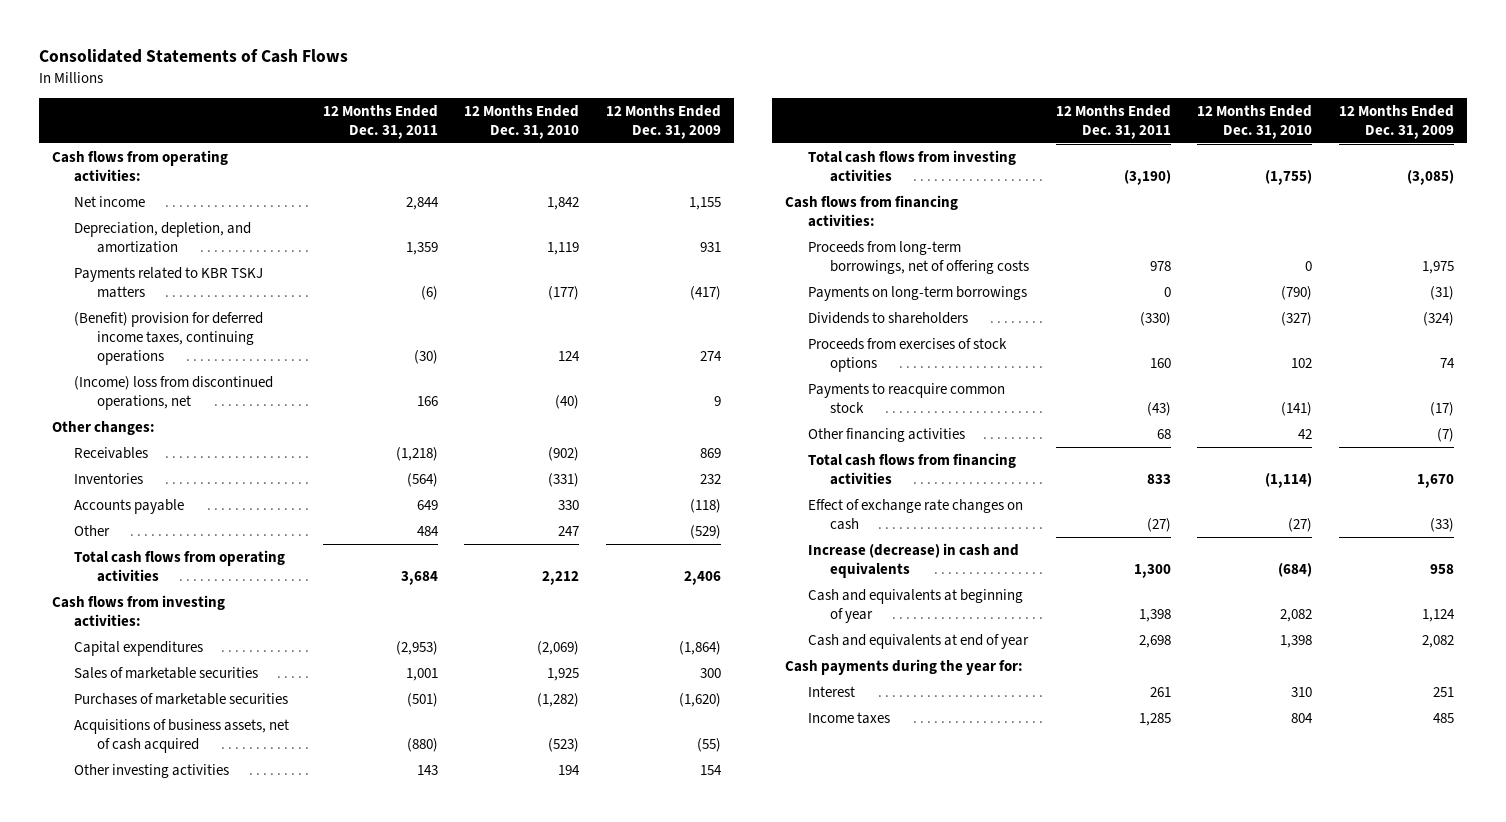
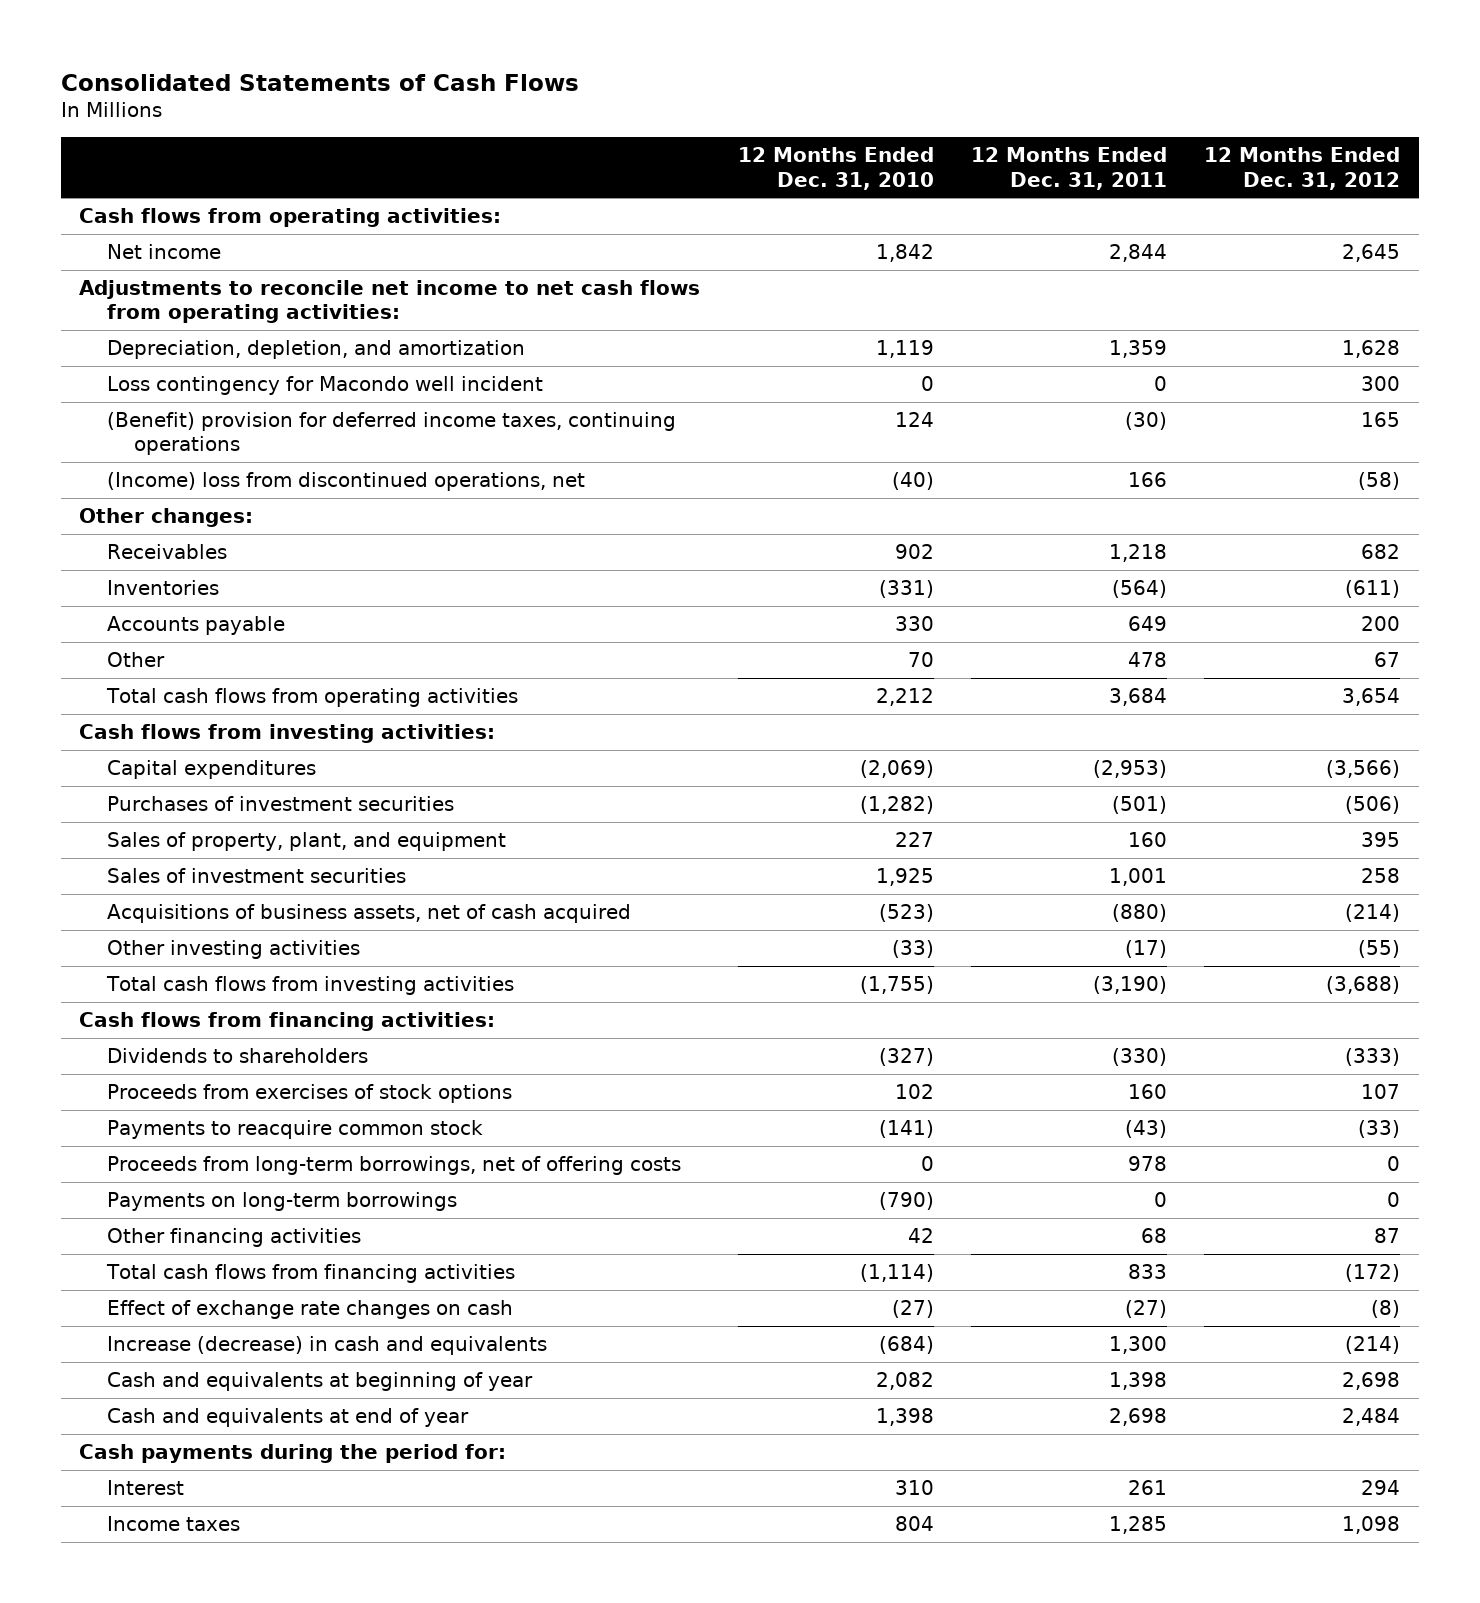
- | 12 Months Ended Dec. 31, 2011 | 12 Months Ended Dec. 31, 2010 | 12 Months Ended Dec. 31, 2009
+ | 12 Months Ended Dec. 31, 2010 | 12 Months Ended Dec. 31, 2011 | 12 Months Ended Dec. 31, 2012
+ Adjustments to reconcile net income to net cash flows from operating activities:
- Payments related to KBR TSKJ matters | (6) | (177) | (417)
+ Loss contingency for Macondo well incident | 0 | 0 | 300
- Receivables | (1,218) | (902) | 869
+ Receivables | 902 | 1,218 | 682
- Other | 484 | 247 | (529)
+ Other | 70 | 478 | 67
- Sales of marketable securities | 1,001 | 1,925 | 300
- Purchases of marketable securities | (501) | (1,282) | (1,620)
+ Purchases of investment securities | (1,282) | (501) | (506)
+ Sales of property, plant, and equipment | 227 | 160 | 395
+ Sales of investment securities | 1,925 | 1,001 | 258
- Other investing activities | 143 | 194 | 154
+ Other investing activities | (33) | (17) | (55)
moved down: Proceeds from long-term borrowings, net of offering costs | 0 | 978 | 0
moved down: Payments on long-term borrowings | (790) | 0 | 0
- Cash payments during the year for:
+ Cash payments during the period for:

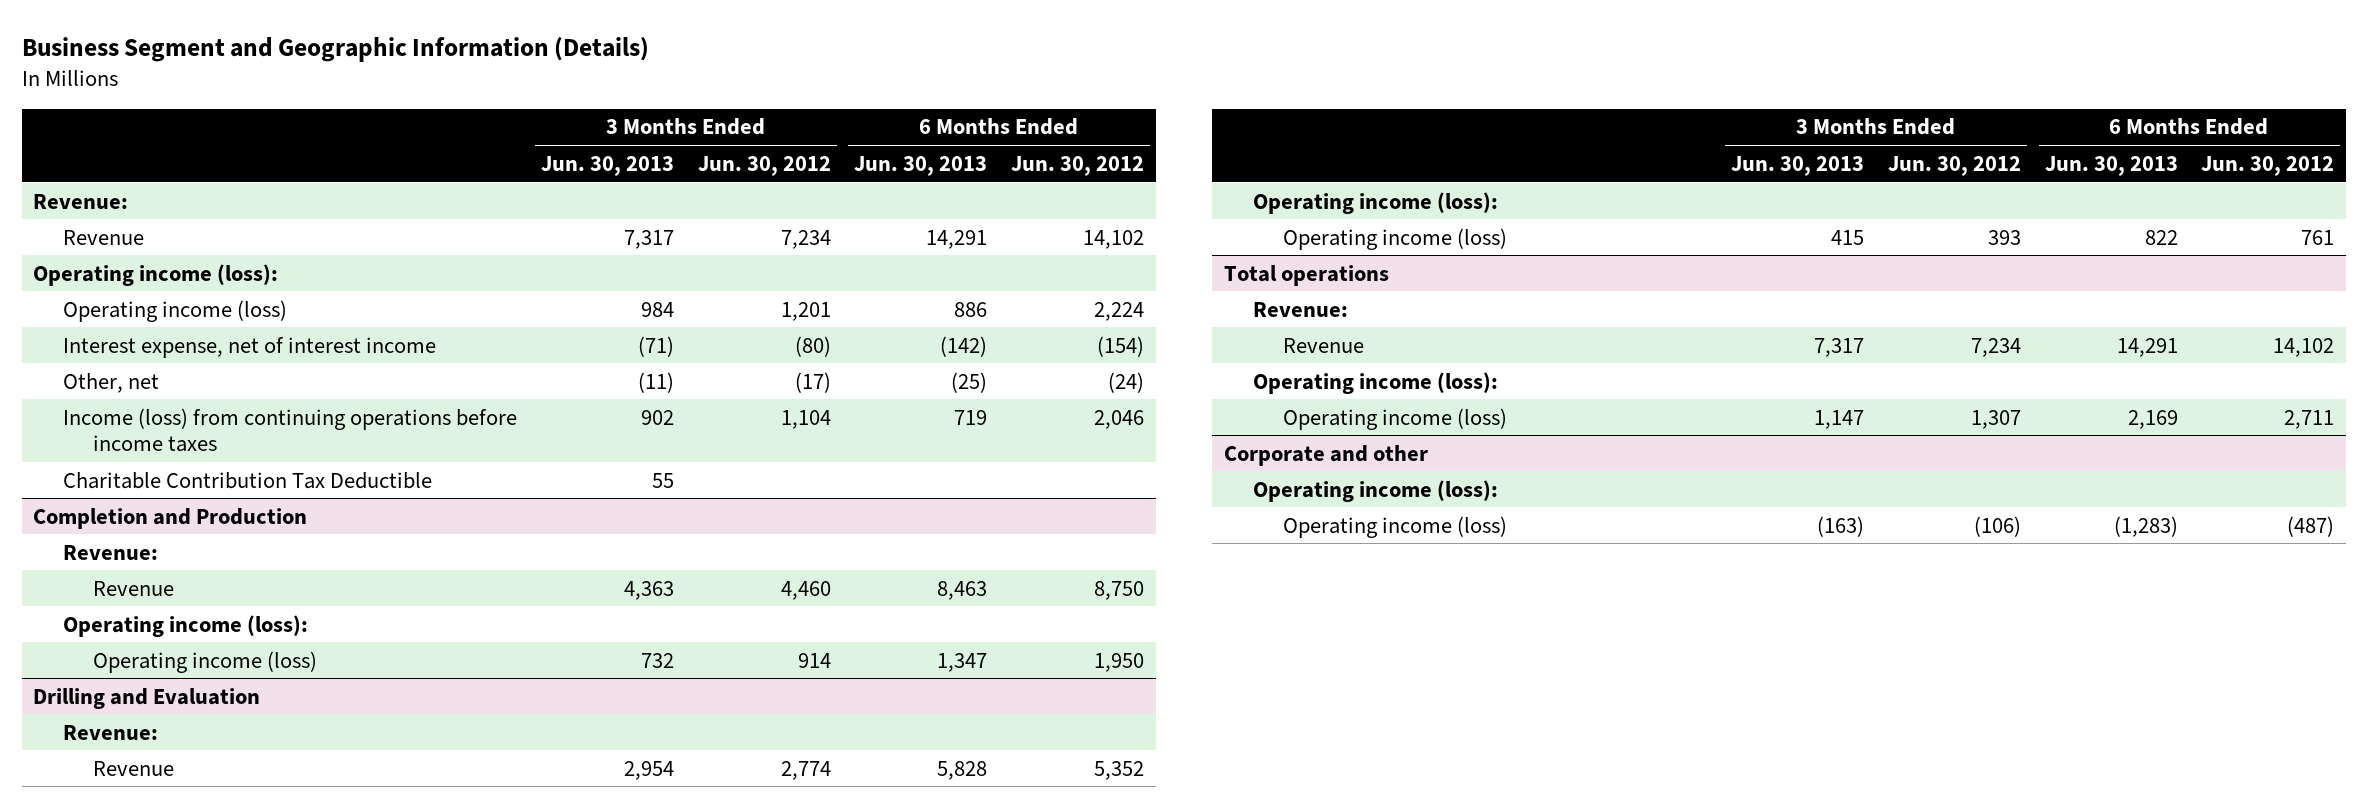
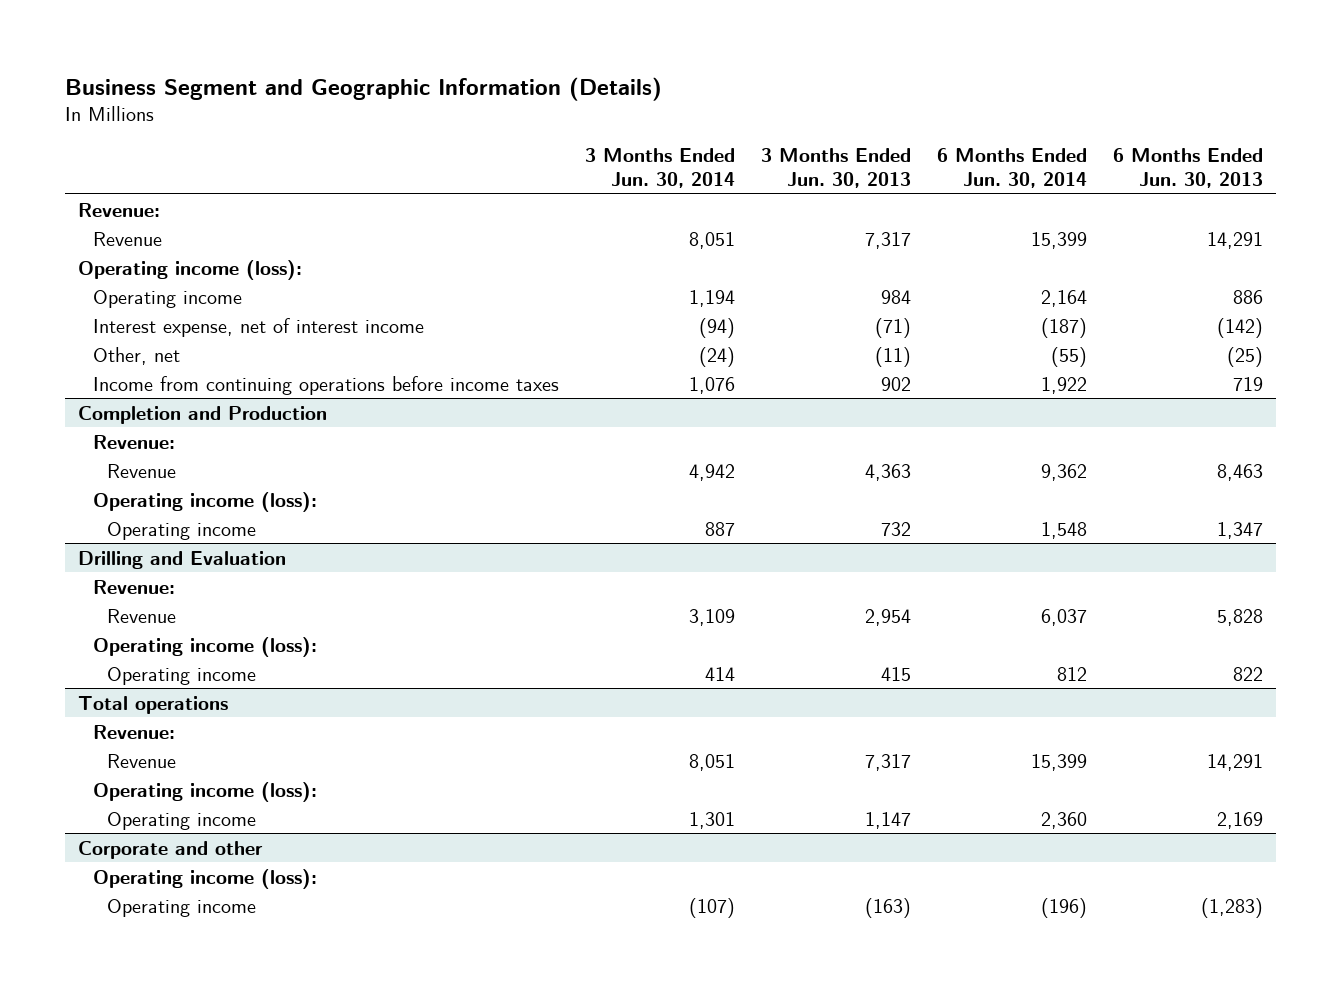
- | 3 Months Ended Jun. 30, 2013 | 3 Months Ended Jun. 30, 2012 | 6 Months Ended Jun. 30, 2013 | 6 Months Ended Jun. 30, 2012
+ | 3 Months Ended Jun. 30, 2014 | 3 Months Ended Jun. 30, 2013 | 6 Months Ended Jun. 30, 2014 | 6 Months Ended Jun. 30, 2013
- Operating income (loss) | 984 | 1,201 | 886 | 2,224
+ Operating income | 1,194 | 984 | 2,164 | 886
- Income (loss) from continuing operations before income taxes | 902 | 1,104 | 719 | 2,046
- Charitable Contribution Tax Deductible | 55 | | |
+ Income from continuing operations before income taxes | 1,076 | 902 | 1,922 | 719
@ Completion and Production
- Operating income (loss) | 732 | 914 | 1,347 | 1,950
+ Operating income | 887 | 732 | 1,548 | 1,347
@ Drilling and Evaluation
- Operating income (loss) | 415 | 393 | 822 | 761
+ Operating income | 414 | 415 | 812 | 822
@ Total operations
- Operating income (loss) | 1,147 | 1,307 | 2,169 | 2,711
+ Operating income | 1,301 | 1,147 | 2,360 | 2,169
@ Corporate and other
- Operating income (loss) | (163) | (106) | (1,283) | (487)
+ Operating income | (107) | (163) | (196) | (1,283)

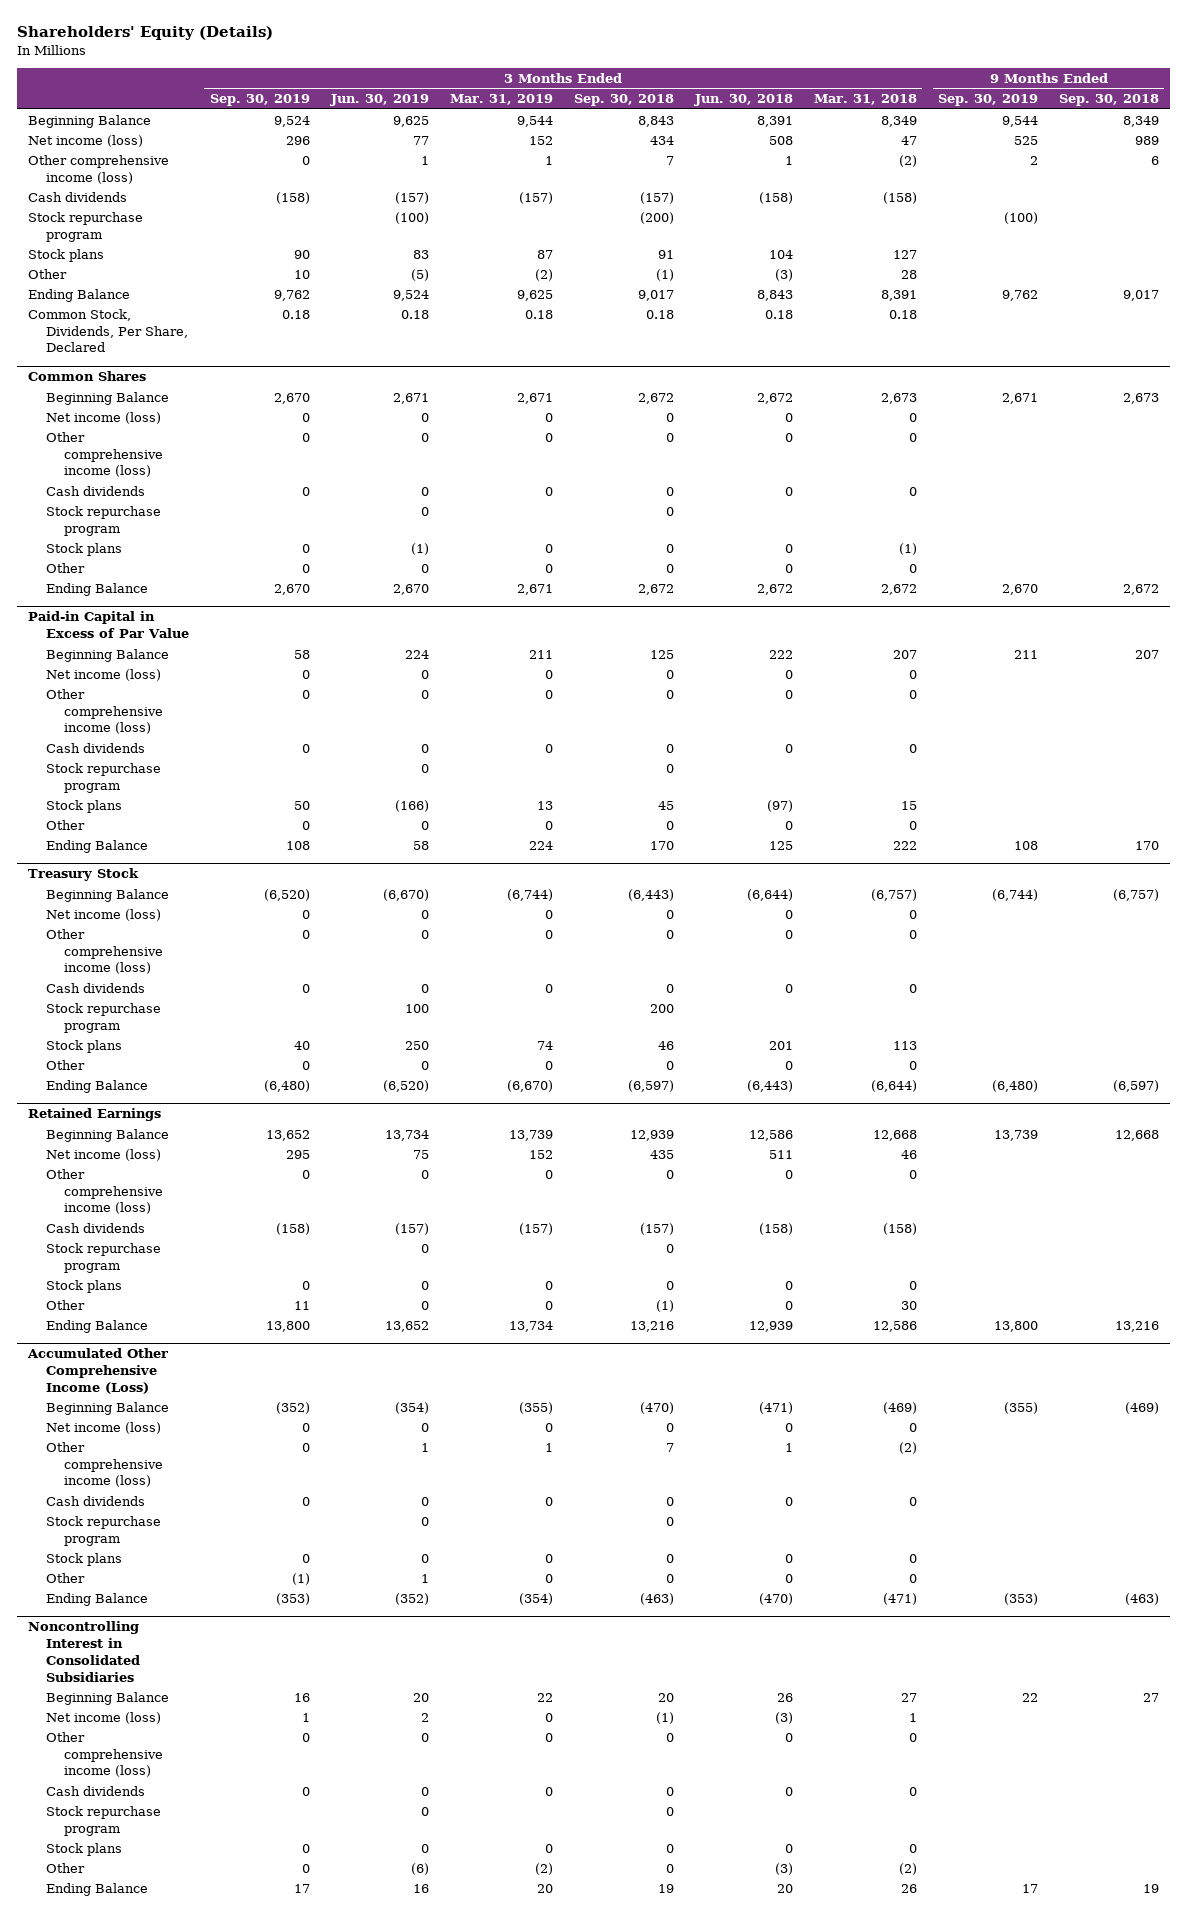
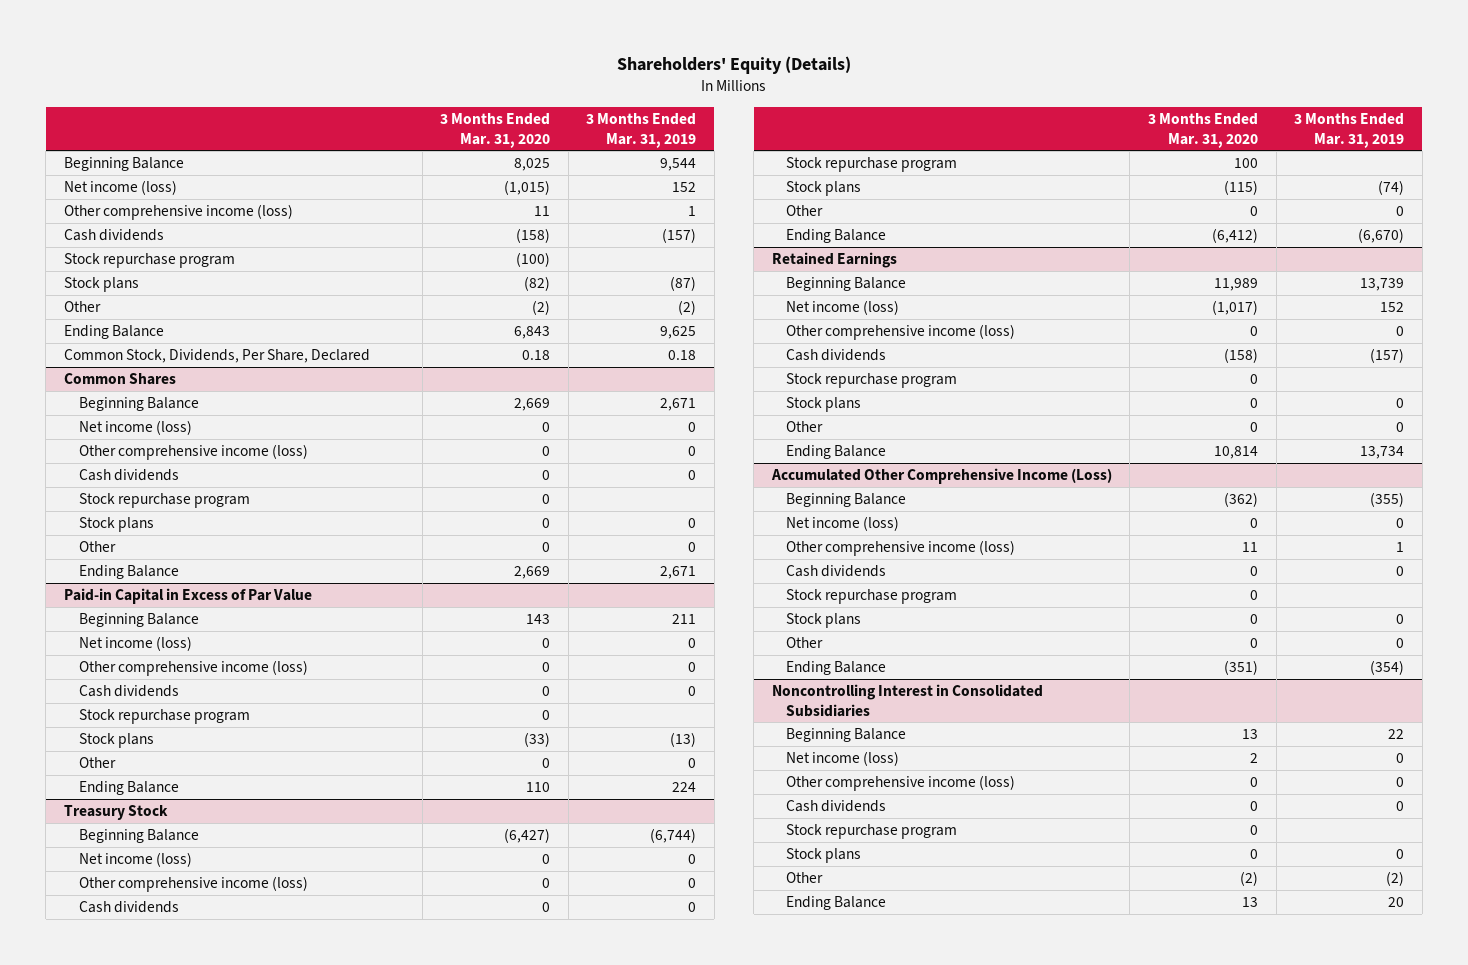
- | 3 Months Ended Sep. 30, 2019 | 3 Months Ended Jun. 30, 2019 | 3 Months Ended Mar. 31, 2019 | 3 Months Ended Sep. 30, 2018 | 3 Months Ended Jun. 30, 2018 | 3 Months Ended Mar. 31, 2018 | 9 Months Ended Sep. 30, 2019 | 9 Months Ended Sep. 30, 2018
+ | 3 Months Ended Mar. 31, 2020 | 3 Months Ended Mar. 31, 2019
- Stock plans | 90 | 83 | 87 | 91 | 104 | 127 | |
+ Stock plans | (82) | (87)
@ Paid-in Capital in Excess of Par Value
- Stock plans | 50 | (166) | 13 | 45 | (97) | 15 | |
+ Stock plans | (33) | (13)
@ Treasury Stock
- Stock plans | 40 | 250 | 74 | 46 | 201 | 113 | |
+ Stock plans | (115) | (74)

